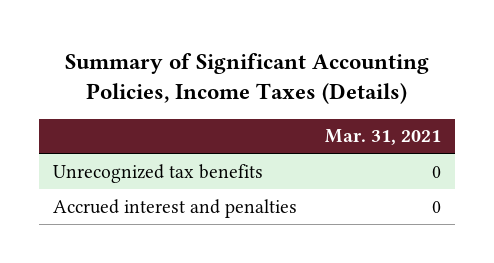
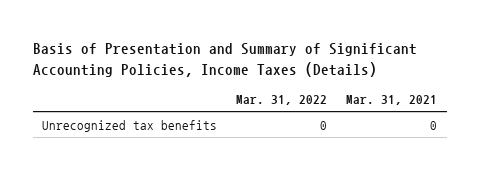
- Summary of Significant Accounting Policies, Income Taxes (Details)
+ Basis of Presentation and Summary of Significant Accounting Policies, Income Taxes (Details)
- | Mar. 31, 2021
+ | Mar. 31, 2022 | Mar. 31, 2021
- Accrued interest and penalties | 0

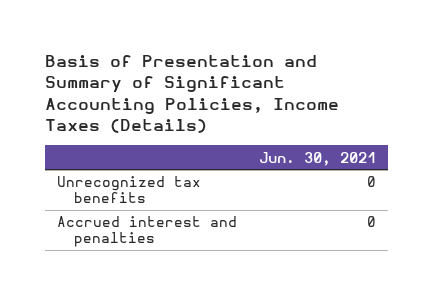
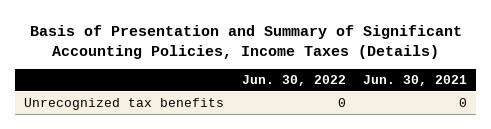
- | Jun. 30, 2021
+ | Jun. 30, 2022 | Jun. 30, 2021
- Accrued interest and penalties | 0

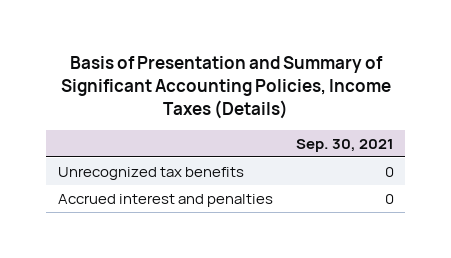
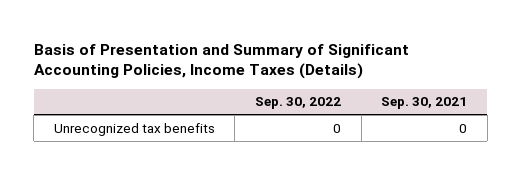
- | Sep. 30, 2021
+ | Sep. 30, 2022 | Sep. 30, 2021
- Accrued interest and penalties | 0

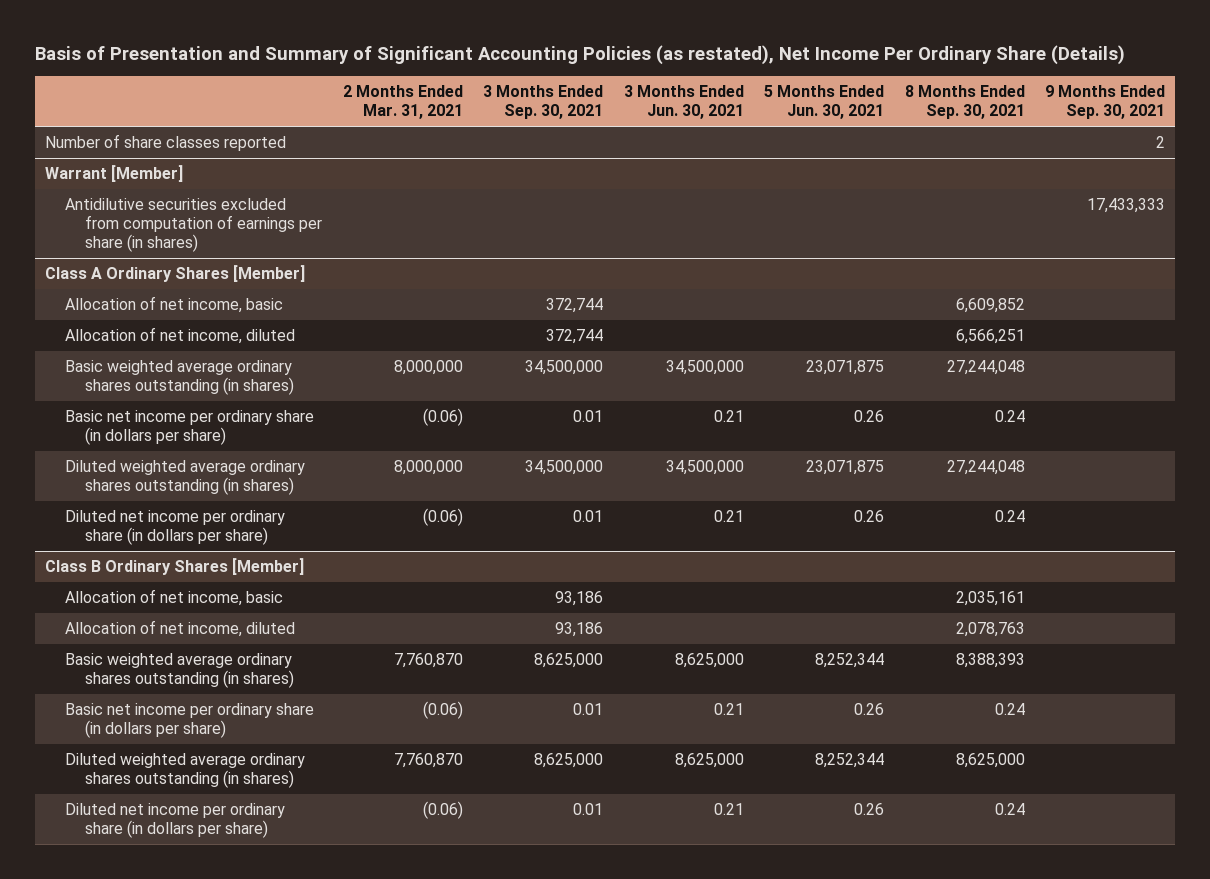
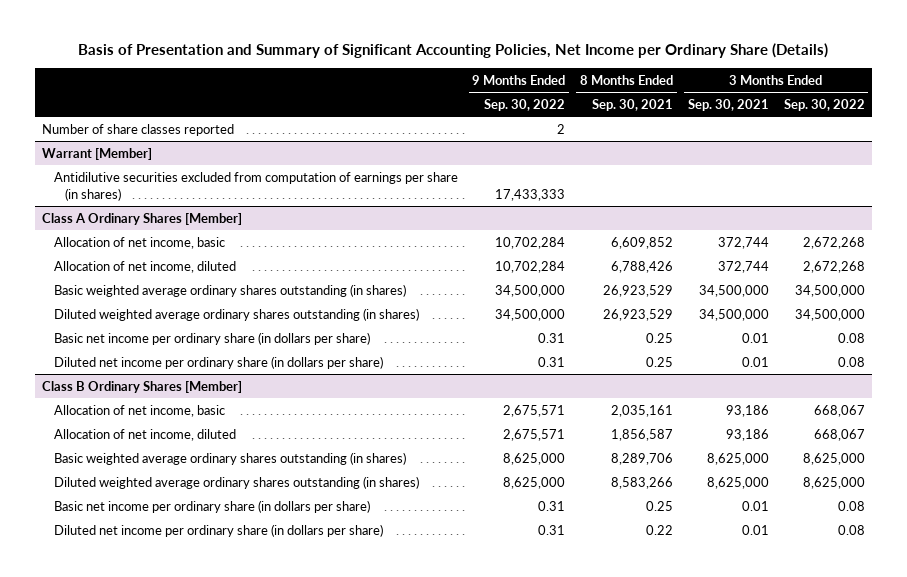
- Basis of Presentation and Summary of Significant Accounting Policies (as restated), Net Income Per Ordinary Share (Details)
+ Basis of Presentation and Summary of Significant Accounting Policies, Net Income per Ordinary Share (Details)
- | 2 Months Ended Mar. 31, 2021 | 3 Months Ended Sep. 30, 2021 | 3 Months Ended Jun. 30, 2021 | 5 Months Ended Jun. 30, 2021 | 8 Months Ended Sep. 30, 2021 | 9 Months Ended Sep. 30, 2021
+ | 9 Months Ended Sep. 30, 2022 | 8 Months Ended Sep. 30, 2021 | 3 Months Ended Sep. 30, 2021 | 3 Months Ended Sep. 30, 2022
@ Class A Ordinary Shares [Member]
- Allocation of net income, diluted | | 372,744 | | | 6,566,251 |
- Basic weighted average ordinary shares outstanding (in shares) | 8,000,000 | 34,500,000 | 34,500,000 | 23,071,875 | 27,244,048 |
- Basic net income per ordinary share (in dollars per share) | (0.06) | 0.01 | 0.21 | 0.26 | 0.24 |
- Diluted weighted average ordinary shares outstanding (in shares) | 8,000,000 | 34,500,000 | 34,500,000 | 23,071,875 | 27,244,048 |
- Diluted net income per ordinary share (in dollars per share) | (0.06) | 0.01 | 0.21 | 0.26 | 0.24 |
+ Allocation of net income, diluted | 10,702,284 | 6,788,426 | 372,744 | 2,672,268
+ Basic weighted average ordinary shares outstanding (in shares) | 34,500,000 | 26,923,529 | 34,500,000 | 34,500,000
+ Diluted weighted average ordinary shares outstanding (in shares) | 34,500,000 | 26,923,529 | 34,500,000 | 34,500,000
+ Basic net income per ordinary share (in dollars per share) | 0.31 | 0.25 | 0.01 | 0.08
+ Diluted net income per ordinary share (in dollars per share) | 0.31 | 0.25 | 0.01 | 0.08
@ Class B Ordinary Shares [Member]
- Allocation of net income, diluted | | 93,186 | | | 2,078,763 |
- Basic weighted average ordinary shares outstanding (in shares) | 7,760,870 | 8,625,000 | 8,625,000 | 8,252,344 | 8,388,393 |
- Basic net income per ordinary share (in dollars per share) | (0.06) | 0.01 | 0.21 | 0.26 | 0.24 |
- Diluted weighted average ordinary shares outstanding (in shares) | 7,760,870 | 8,625,000 | 8,625,000 | 8,252,344 | 8,625,000 |
- Diluted net income per ordinary share (in dollars per share) | (0.06) | 0.01 | 0.21 | 0.26 | 0.24 |
+ Allocation of net income, diluted | 2,675,571 | 1,856,587 | 93,186 | 668,067
+ Basic weighted average ordinary shares outstanding (in shares) | 8,625,000 | 8,289,706 | 8,625,000 | 8,625,000
+ Diluted weighted average ordinary shares outstanding (in shares) | 8,625,000 | 8,583,266 | 8,625,000 | 8,625,000
+ Basic net income per ordinary share (in dollars per share) | 0.31 | 0.25 | 0.01 | 0.08
+ Diluted net income per ordinary share (in dollars per share) | 0.31 | 0.22 | 0.01 | 0.08

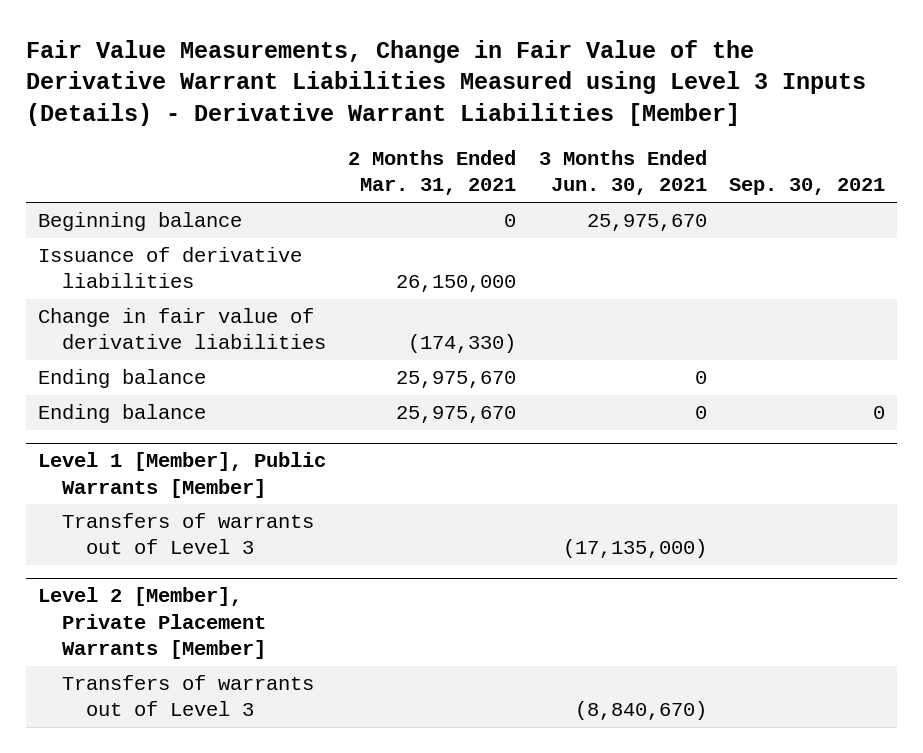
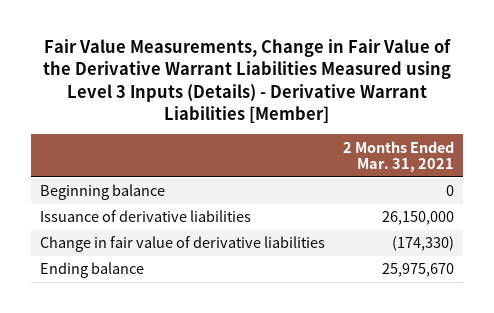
- | 2 Months Ended Mar. 31, 2021 | 3 Months Ended Jun. 30, 2021 | Sep. 30, 2021
+ | 2 Months Ended Mar. 31, 2021
- Ending balance | 25,975,670 | 0 | 0
- Level 1 [Member], Public Warrants [Member]
- Transfers of warrants out of Level 3 | | (17,135,000) |
- Level 2 [Member], Private Placement Warrants [Member]
- Transfers of warrants out of Level 3 | | (8,840,670) |

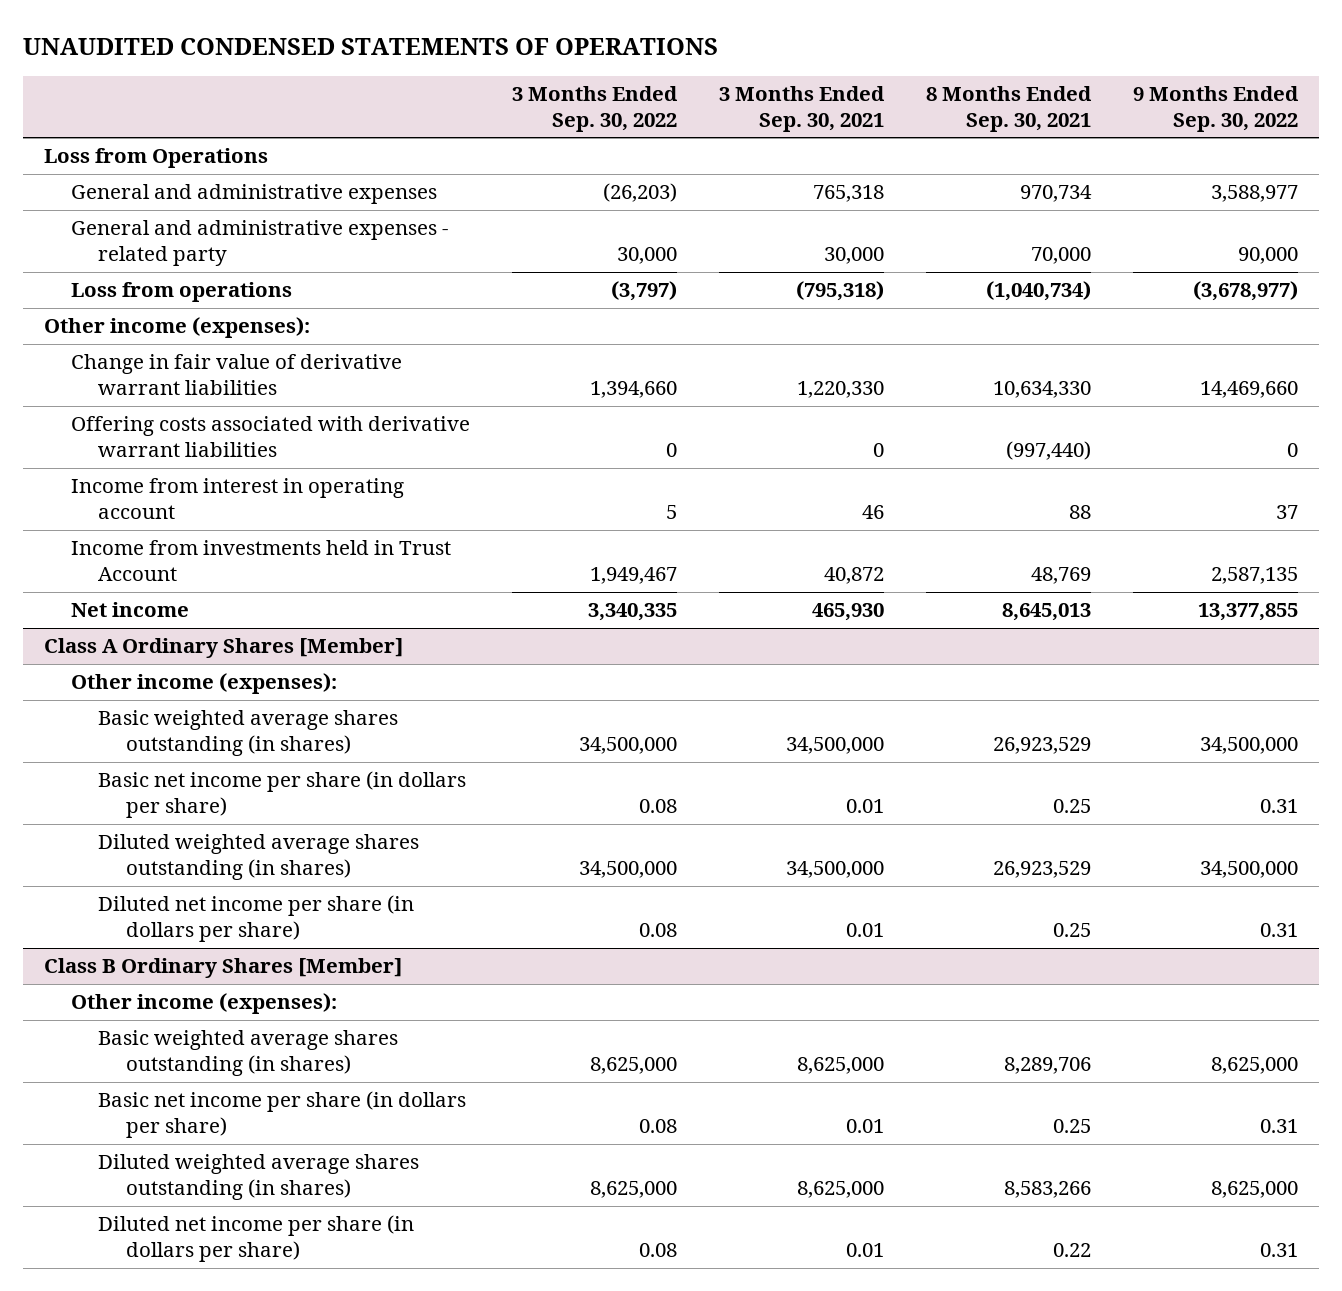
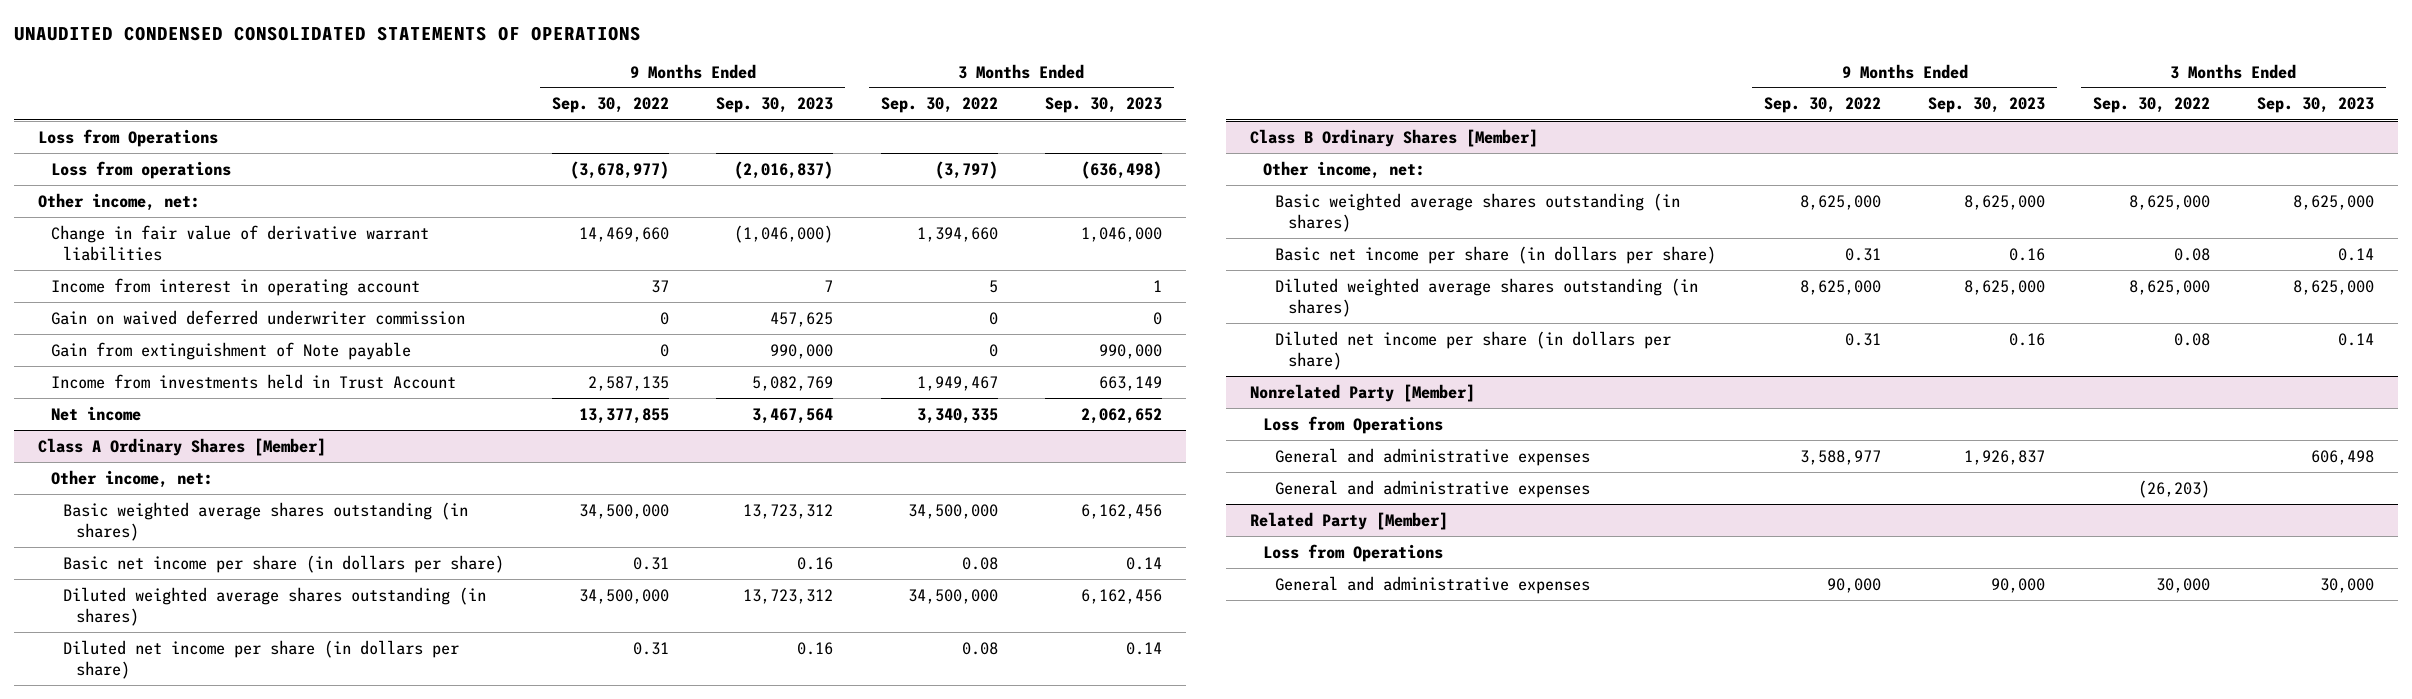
- UNAUDITED CONDENSED STATEMENTS OF OPERATIONS
+ UNAUDITED CONDENSED CONSOLIDATED STATEMENTS OF OPERATIONS
- | 3 Months Ended Sep. 30, 2022 | 3 Months Ended Sep. 30, 2021 | 8 Months Ended Sep. 30, 2021 | 9 Months Ended Sep. 30, 2022
+ | 9 Months Ended Sep. 30, 2022 | 9 Months Ended Sep. 30, 2023 | 3 Months Ended Sep. 30, 2022 | 3 Months Ended Sep. 30, 2023
- General and administrative expenses | (26,203) | 765,318 | 970,734 | 3,588,977
- General and administrative expenses - related party | 30,000 | 30,000 | 70,000 | 90,000
- Other income (expenses):
+ Other income, net:
- Offering costs associated with derivative warrant liabilities | 0 | 0 | (997,440) | 0
+ Gain on waived deferred underwriter commission | 0 | 457,625 | 0 | 0
+ Gain from extinguishment of Note payable | 0 | 990,000 | 0 | 990,000
@ Class A Ordinary Shares [Member]
- Other income (expenses):
+ Other income, net:
@ Class B Ordinary Shares [Member]
- Other income (expenses):
+ Other income, net:
+ Nonrelated Party [Member]
+ Loss from Operations
+ General and administrative expenses | 3,588,977 | 1,926,837 | | 606,498
+ General and administrative expenses | | | (26,203) |
+ Related Party [Member]
+ Loss from Operations
+ General and administrative expenses | 90,000 | 90,000 | 30,000 | 30,000

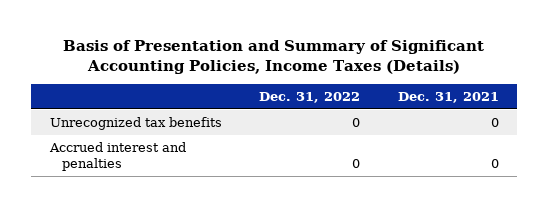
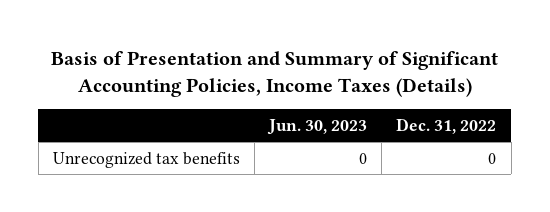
- | Dec. 31, 2022 | Dec. 31, 2021
+ | Jun. 30, 2023 | Dec. 31, 2022
- Accrued interest and penalties | 0 | 0

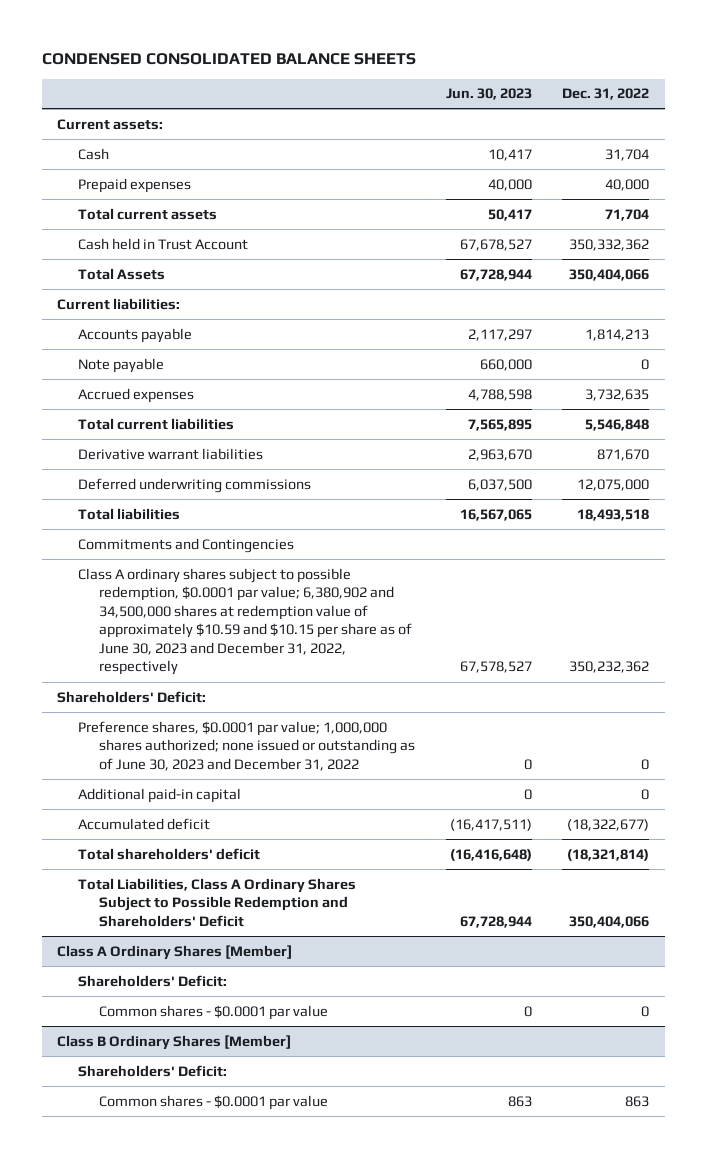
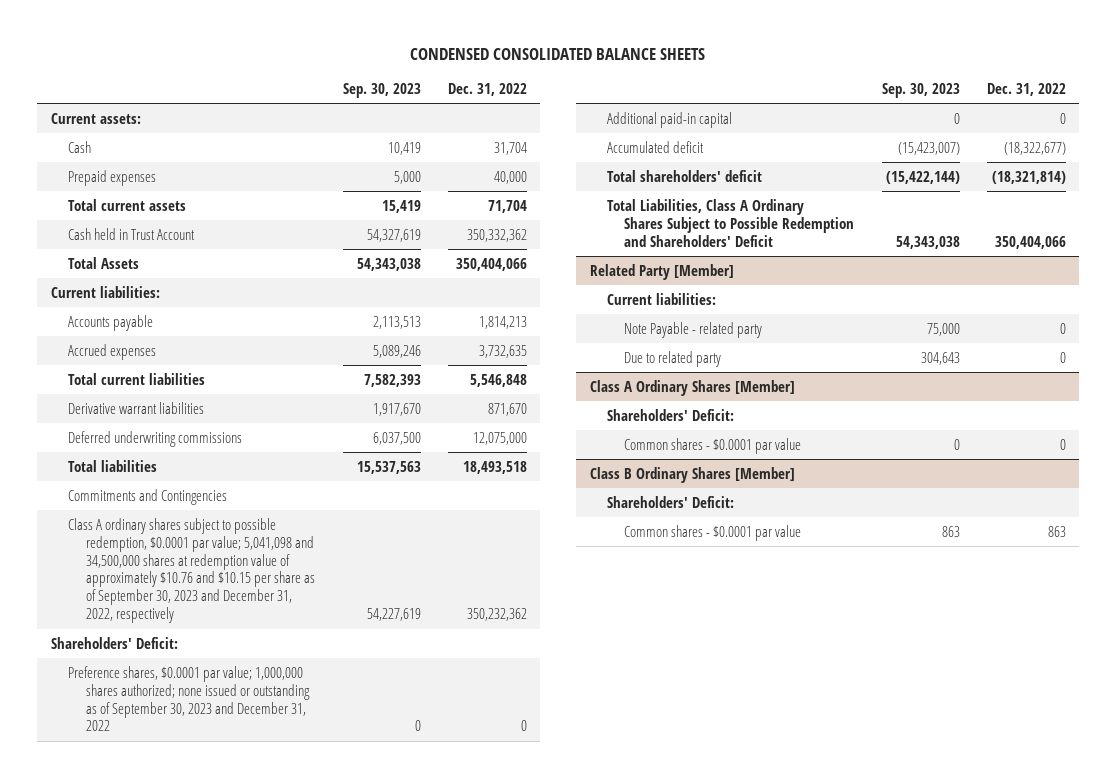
- | Jun. 30, 2023 | Dec. 31, 2022
+ | Sep. 30, 2023 | Dec. 31, 2022
- Note payable | 660,000 | 0
- Class A ordinary shares subject to possible redemption, $0.0001 par value; 6,380,902 and 34,500,000 shares at redemption value of approximately $10.59 and $10.15 per share as of June 30, 2023 and December 31, 2022, respectively | 67,578,527 | 350,232,362
+ Class A ordinary shares subject to possible redemption, $0.0001 par value; 5,041,098 and 34,500,000 shares at redemption value of approximately $10.76 and $10.15 per share as of September 30, 2023 and December 31, 2022, respectively | 54,227,619 | 350,232,362
- Preference shares, $0.0001 par value; 1,000,000 shares authorized; none issued or outstanding as of June 30, 2023 and December 31, 2022 | 0 | 0
+ Preference shares, $0.0001 par value; 1,000,000 shares authorized; none issued or outstanding as of September 30, 2023 and December 31, 2022 | 0 | 0
+ Related Party [Member]
+ Current liabilities:
+ Note Payable - related party | 75,000 | 0
+ Due to related party | 304,643 | 0

